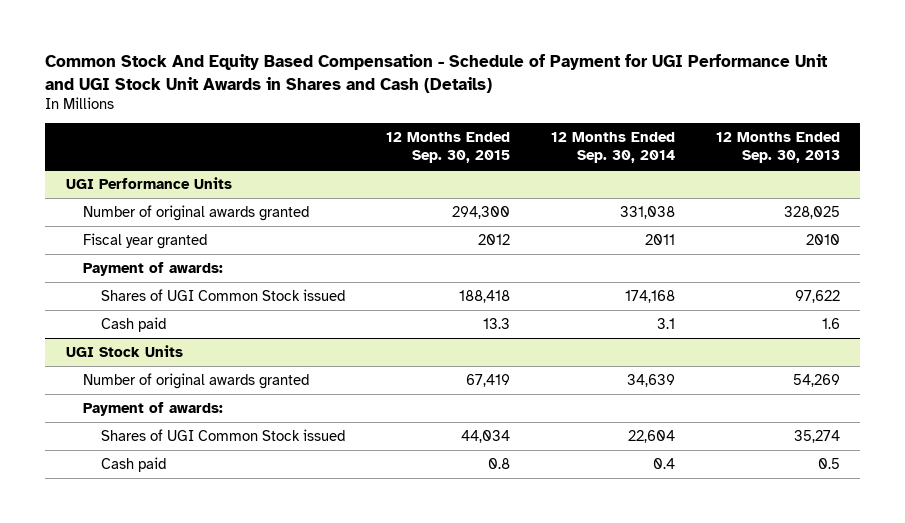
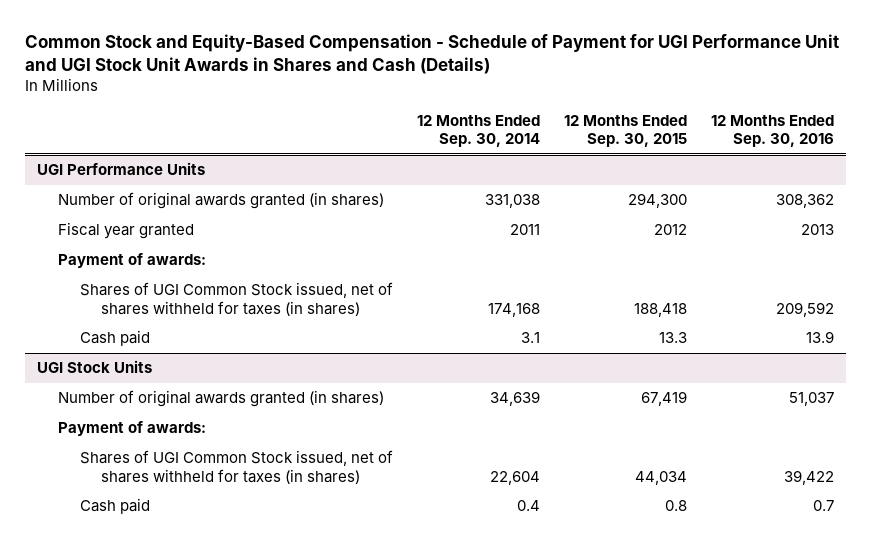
- Common Stock And Equity Based Compensation - Schedule of Payment for UGI Performance Unit and UGI Stock Unit Awards in Shares and Cash (Details)
+ Common Stock and Equity-Based Compensation - Schedule of Payment for UGI Performance Unit and UGI Stock Unit Awards in Shares and Cash (Details)
- | 12 Months Ended Sep. 30, 2015 | 12 Months Ended Sep. 30, 2014 | 12 Months Ended Sep. 30, 2013
+ | 12 Months Ended Sep. 30, 2014 | 12 Months Ended Sep. 30, 2015 | 12 Months Ended Sep. 30, 2016
@ UGI Performance Units
- Number of original awards granted | 294,300 | 331,038 | 328,025
+ Number of original awards granted (in shares) | 331,038 | 294,300 | 308,362
- Shares of UGI Common Stock issued | 188,418 | 174,168 | 97,622
+ Shares of UGI Common Stock issued, net of shares withheld for taxes (in shares) | 174,168 | 188,418 | 209,592
@ UGI Stock Units
- Number of original awards granted | 67,419 | 34,639 | 54,269
+ Number of original awards granted (in shares) | 34,639 | 67,419 | 51,037
- Shares of UGI Common Stock issued | 44,034 | 22,604 | 35,274
+ Shares of UGI Common Stock issued, net of shares withheld for taxes (in shares) | 22,604 | 44,034 | 39,422

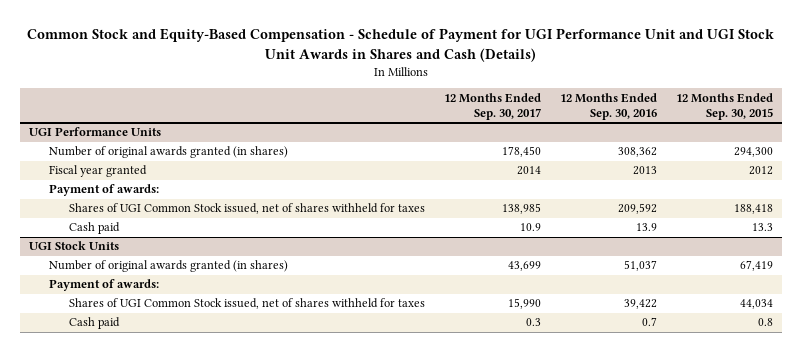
- | 12 Months Ended Sep. 30, 2014 | 12 Months Ended Sep. 30, 2015 | 12 Months Ended Sep. 30, 2016
+ | 12 Months Ended Sep. 30, 2017 | 12 Months Ended Sep. 30, 2016 | 12 Months Ended Sep. 30, 2015
@ UGI Performance Units
- Shares of UGI Common Stock issued, net of shares withheld for taxes (in shares) | 174,168 | 188,418 | 209,592
+ Shares of UGI Common Stock issued, net of shares withheld for taxes | 138,985 | 209,592 | 188,418
@ UGI Stock Units
- Shares of UGI Common Stock issued, net of shares withheld for taxes (in shares) | 22,604 | 44,034 | 39,422
+ Shares of UGI Common Stock issued, net of shares withheld for taxes | 15,990 | 39,422 | 44,034

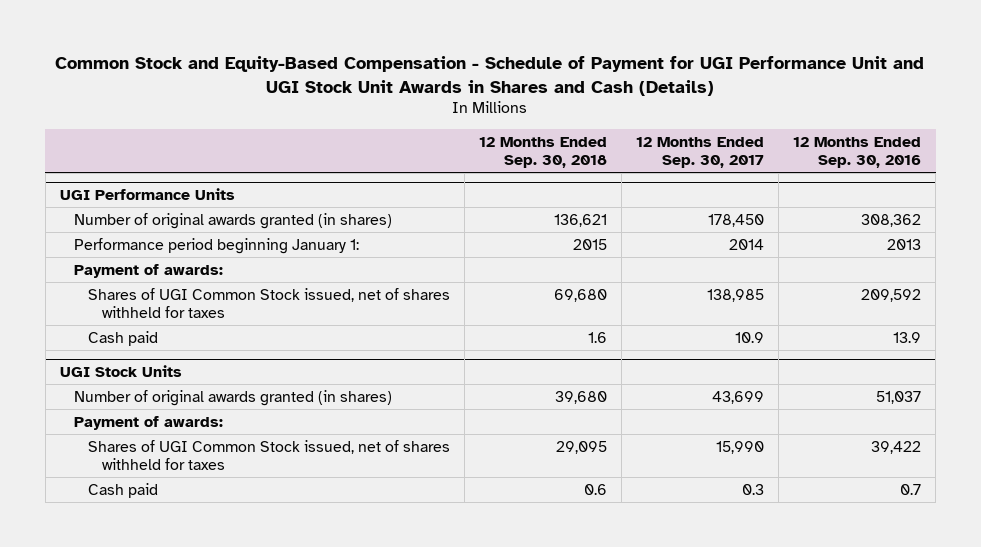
- | 12 Months Ended Sep. 30, 2017 | 12 Months Ended Sep. 30, 2016 | 12 Months Ended Sep. 30, 2015
+ | 12 Months Ended Sep. 30, 2018 | 12 Months Ended Sep. 30, 2017 | 12 Months Ended Sep. 30, 2016
@ UGI Performance Units
- Fiscal year granted | 2014 | 2013 | 2012
+ Performance period beginning January 1: | 2015 | 2014 | 2013

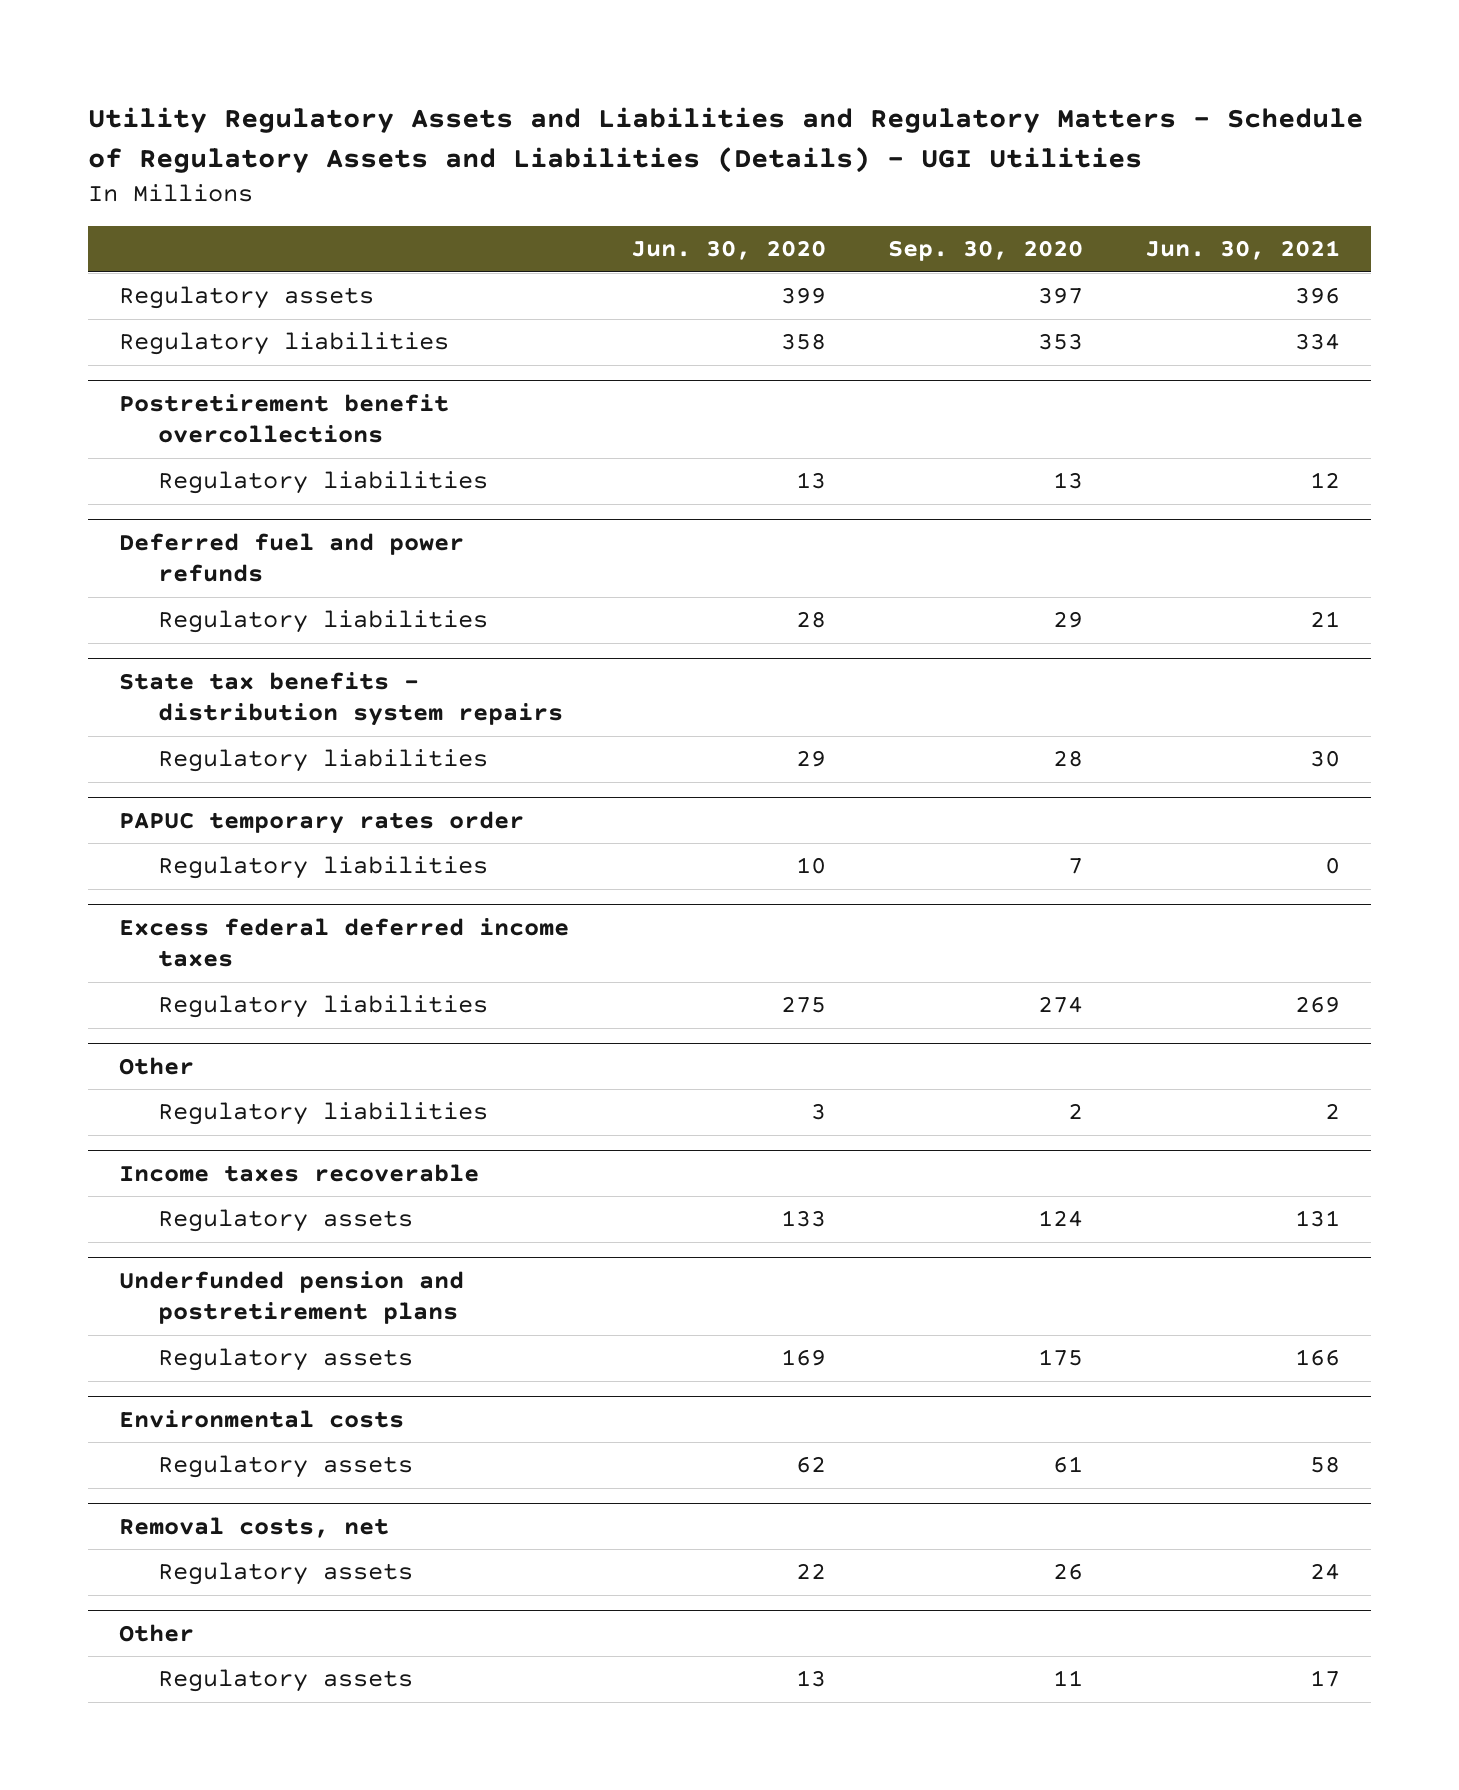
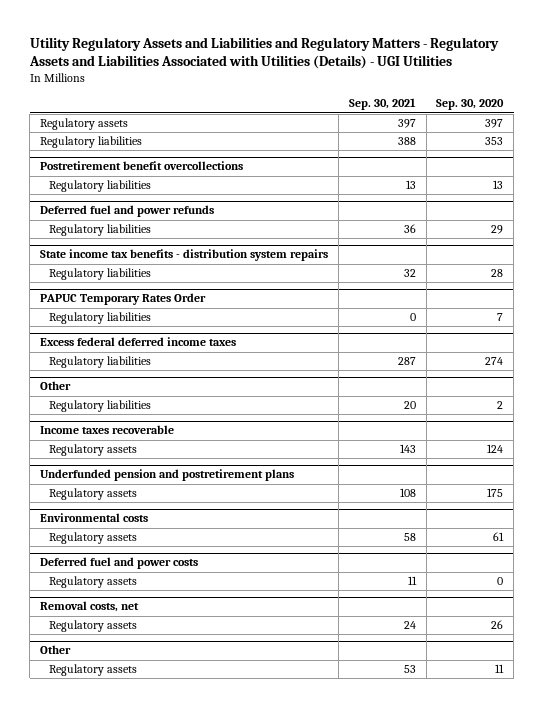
- Utility Regulatory Assets and Liabilities and Regulatory Matters - Schedule of Regulatory Assets and Liabilities (Details) - UGI Utilities
+ Utility Regulatory Assets and Liabilities and Regulatory Matters - Regulatory Assets and Liabilities Associated with Utilities (Details) - UGI Utilities
- | Jun. 30, 2020 | Sep. 30, 2020 | Jun. 30, 2021
+ | Sep. 30, 2021 | Sep. 30, 2020
- State tax benefits - distribution system repairs
+ State income tax benefits - distribution system repairs
- PAPUC temporary rates order
+ PAPUC Temporary Rates Order
+ Deferred fuel and power costs
+ Regulatory assets | 11 | 0

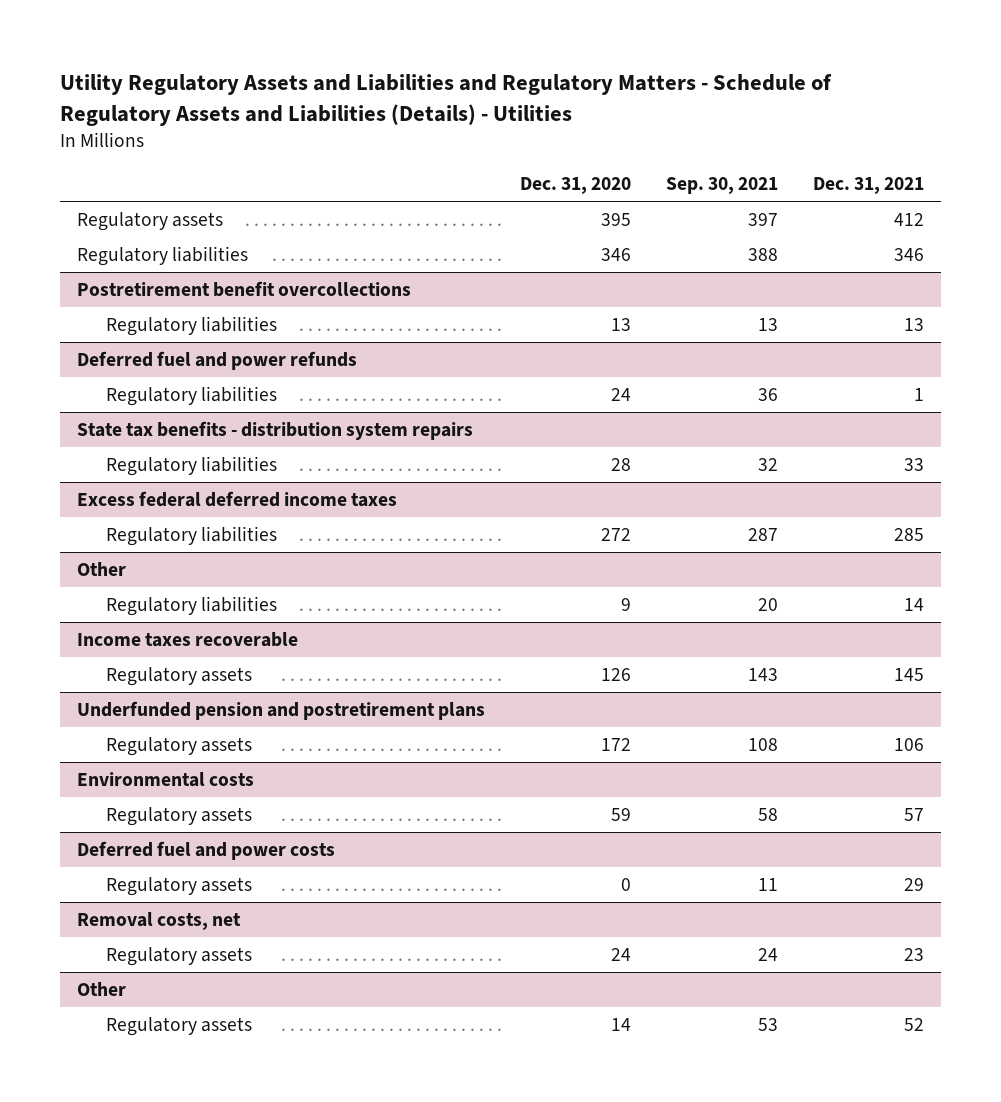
- Utility Regulatory Assets and Liabilities and Regulatory Matters - Regulatory Assets and Liabilities Associated with Utilities (Details) - UGI Utilities
+ Utility Regulatory Assets and Liabilities and Regulatory Matters - Schedule of Regulatory Assets and Liabilities (Details) - Utilities
- | Sep. 30, 2021 | Sep. 30, 2020
+ | Dec. 31, 2020 | Sep. 30, 2021 | Dec. 31, 2021
- State income tax benefits - distribution system repairs
+ State tax benefits - distribution system repairs
- PAPUC Temporary Rates Order
- Regulatory liabilities | 0 | 7

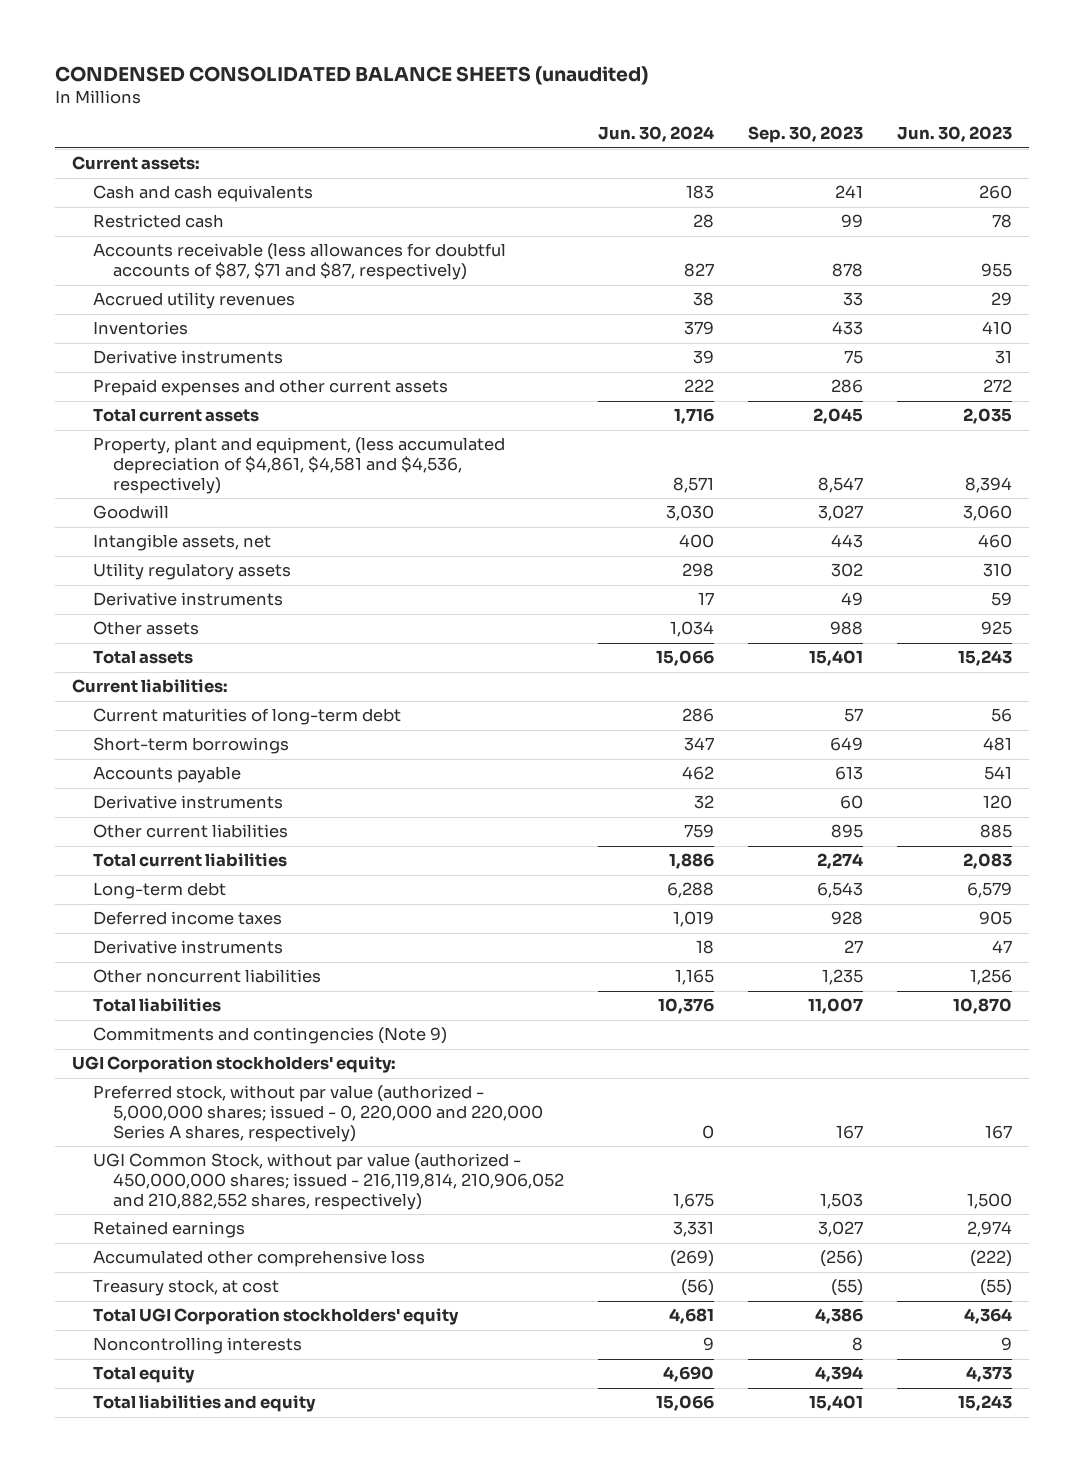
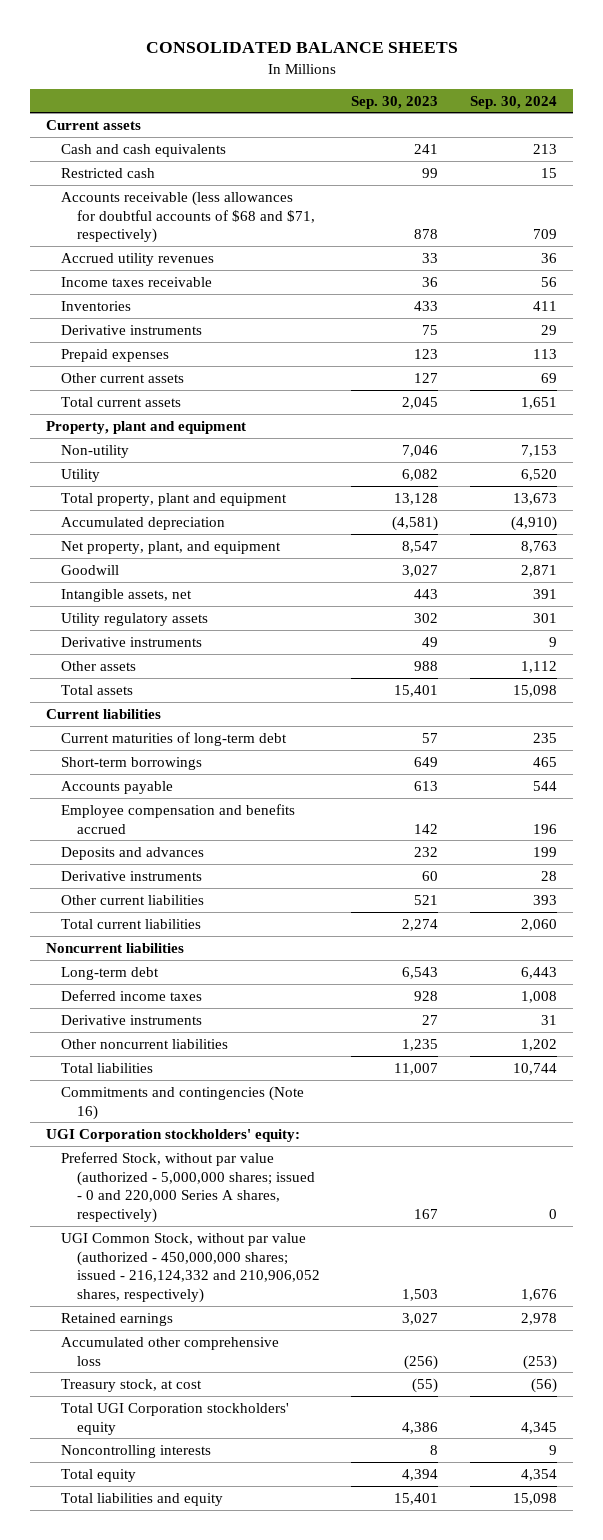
- CONDENSED CONSOLIDATED BALANCE SHEETS (unaudited)
+ CONSOLIDATED BALANCE SHEETS
- | Jun. 30, 2024 | Sep. 30, 2023 | Jun. 30, 2023
+ | Sep. 30, 2023 | Sep. 30, 2024
- Current assets:
+ Current assets
- Accounts receivable (less allowances for doubtful accounts of $87, $71 and $87, respectively) | 827 | 878 | 955
+ Accounts receivable (less allowances for doubtful accounts of $68 and $71, respectively) | 878 | 709
+ Income taxes receivable | 36 | 56
- Prepaid expenses and other current assets | 222 | 286 | 272
+ Prepaid expenses | 123 | 113
+ Other current assets | 127 | 69
- Property, plant and equipment, (less accumulated depreciation of $4,861, $4,581 and $4,536, respectively) | 8,571 | 8,547 | 8,394
+ Property, plant and equipment
+ Non-utility | 7,046 | 7,153
+ Utility | 6,082 | 6,520
+ Total property, plant and equipment | 13,128 | 13,673
+ Accumulated depreciation | (4,581) | (4,910)
+ Net property, plant, and equipment | 8,547 | 8,763
- Current liabilities:
+ Current liabilities
+ Employee compensation and benefits accrued | 142 | 196
+ Deposits and advances | 232 | 199
- Other current liabilities | 759 | 895 | 885
+ Other current liabilities | 521 | 393
+ Noncurrent liabilities
- Commitments and contingencies (Note 9)
+ Commitments and contingencies (Note 16)
- Preferred stock, without par value (authorized - 5,000,000 shares; issued - 0, 220,000 and 220,000 Series A shares, respectively) | 0 | 167 | 167
- UGI Common Stock, without par value (authorized - 450,000,000 shares; issued - 216,119,814, 210,906,052 and 210,882,552 shares, respectively) | 1,675 | 1,503 | 1,500
+ Preferred Stock, without par value (authorized - 5,000,000 shares; issued - 0 and 220,000 Series A shares, respectively) | 167 | 0
+ UGI Common Stock, without par value (authorized - 450,000,000 shares; issued - 216,124,332 and 210,906,052 shares, respectively) | 1,503 | 1,676

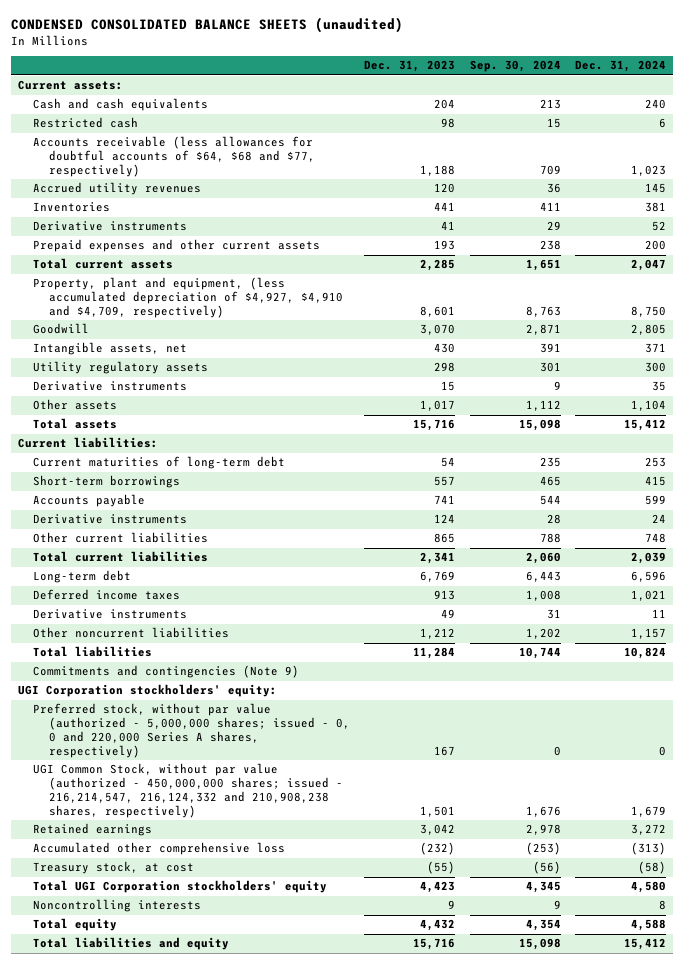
- CONSOLIDATED BALANCE SHEETS
+ CONDENSED CONSOLIDATED BALANCE SHEETS (unaudited)
- | Sep. 30, 2023 | Sep. 30, 2024
+ | Dec. 31, 2023 | Sep. 30, 2024 | Dec. 31, 2024
- Current assets
+ Current assets:
- Accounts receivable (less allowances for doubtful accounts of $68 and $71, respectively) | 878 | 709
+ Accounts receivable (less allowances for doubtful accounts of $64, $68 and $77, respectively) | 1,188 | 709 | 1,023
- Income taxes receivable | 36 | 56
- Prepaid expenses | 123 | 113
- Other current assets | 127 | 69
+ Prepaid expenses and other current assets | 193 | 238 | 200
- Property, plant and equipment
- Non-utility | 7,046 | 7,153
- Utility | 6,082 | 6,520
- Total property, plant and equipment | 13,128 | 13,673
- Accumulated depreciation | (4,581) | (4,910)
- Net property, plant, and equipment | 8,547 | 8,763
+ Property, plant and equipment, (less accumulated depreciation of $4,927, $4,910 and $4,709, respectively) | 8,601 | 8,763 | 8,750
- Current liabilities
+ Current liabilities:
- Employee compensation and benefits accrued | 142 | 196
- Deposits and advances | 232 | 199
- Other current liabilities | 521 | 393
+ Other current liabilities | 865 | 788 | 748
- Noncurrent liabilities
- Commitments and contingencies (Note 16)
+ Commitments and contingencies (Note 9)
- Preferred Stock, without par value (authorized - 5,000,000 shares; issued - 0 and 220,000 Series A shares, respectively) | 167 | 0
- UGI Common Stock, without par value (authorized - 450,000,000 shares; issued - 216,124,332 and 210,906,052 shares, respectively) | 1,503 | 1,676
+ Preferred stock, without par value (authorized - 5,000,000 shares; issued - 0, 0 and 220,000 Series A shares, respectively) | 167 | 0 | 0
+ UGI Common Stock, without par value (authorized - 450,000,000 shares; issued - 216,214,547, 216,124,332 and 210,908,238 shares, respectively) | 1,501 | 1,676 | 1,679

